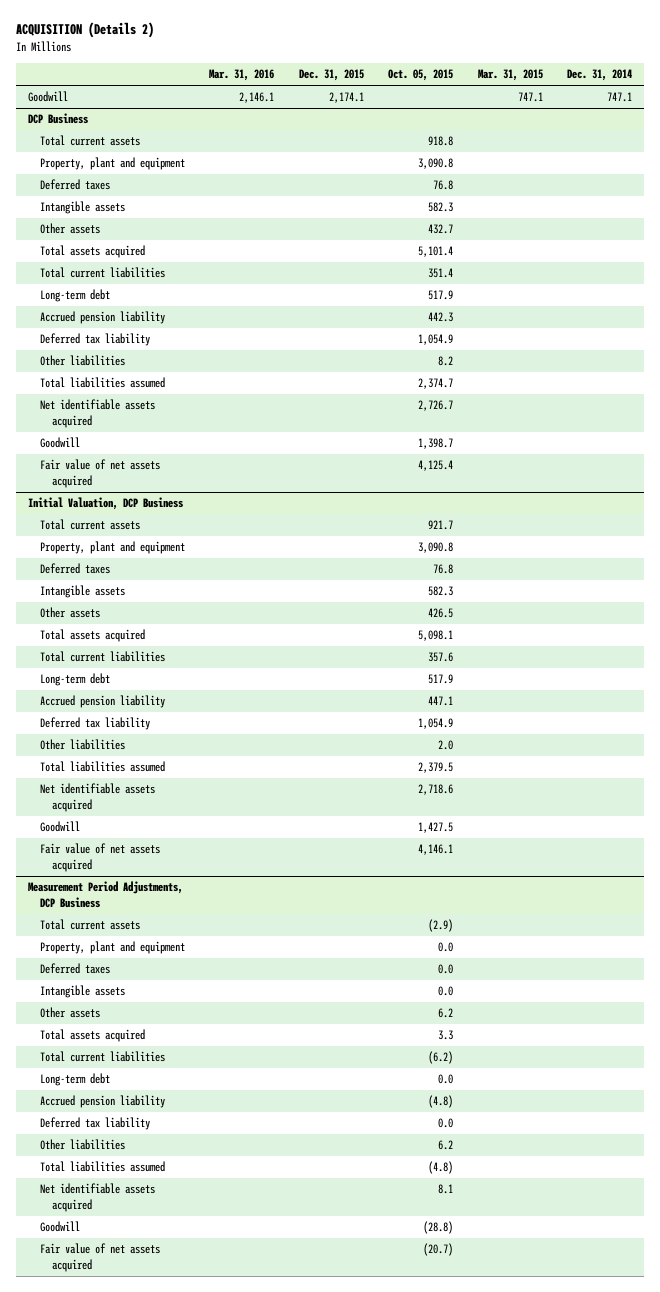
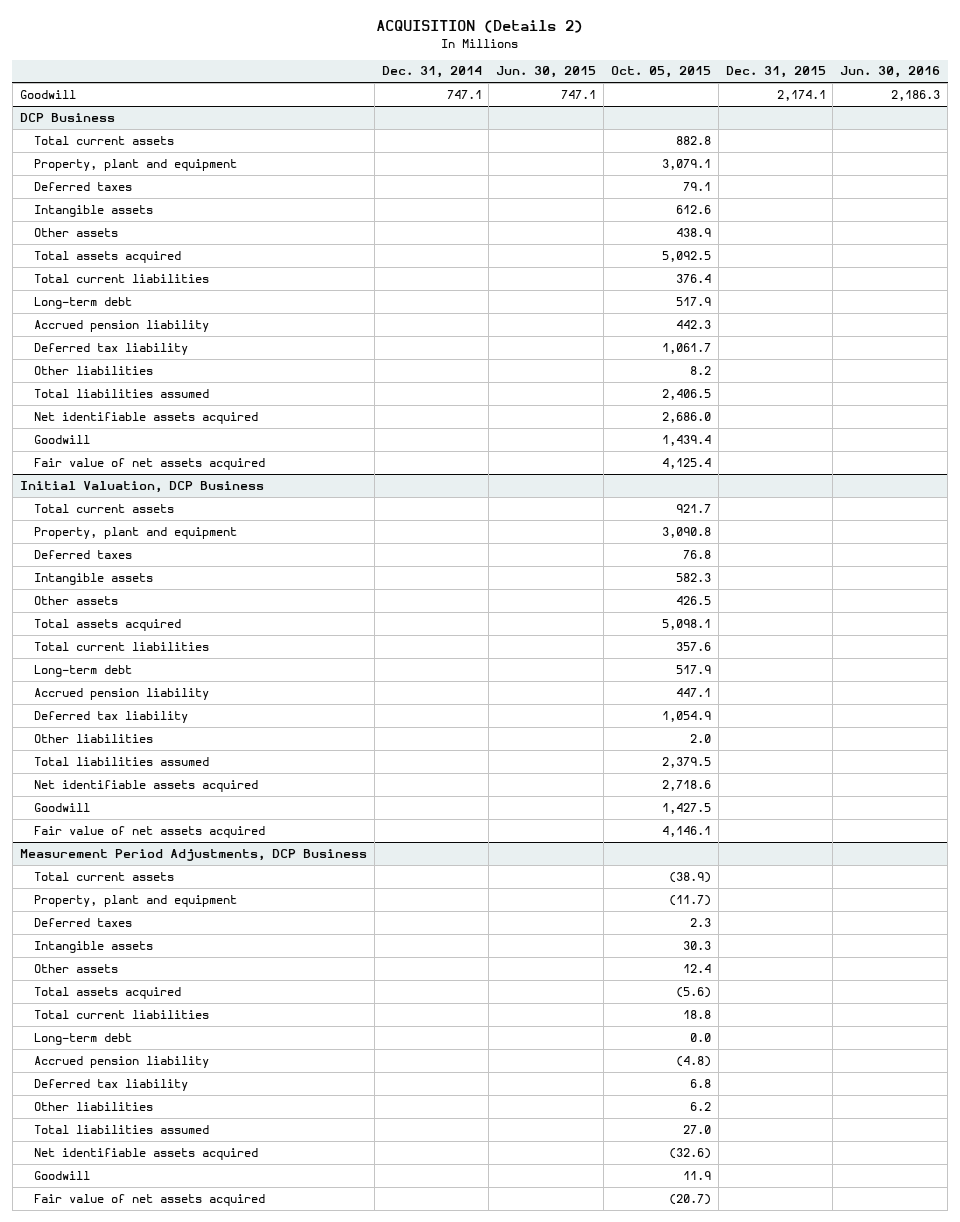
- | Mar. 31, 2016 | Dec. 31, 2015 | Oct. 05, 2015 | Mar. 31, 2015 | Dec. 31, 2014
+ | Dec. 31, 2014 | Jun. 30, 2015 | Oct. 05, 2015 | Dec. 31, 2015 | Jun. 30, 2016
@ DCP Business
- Total current assets | | | 918.8 | |
- Property, plant and equipment | | | 3,090.8 | |
- Deferred taxes | | | 76.8 | |
- Intangible assets | | | 582.3 | |
- Other assets | | | 432.7 | |
- Total assets acquired | | | 5,101.4 | |
- Total current liabilities | | | 351.4 | |
+ Total current assets | | | 882.8 | |
+ Property, plant and equipment | | | 3,079.1 | |
+ Deferred taxes | | | 79.1 | |
+ Intangible assets | | | 612.6 | |
+ Other assets | | | 438.9 | |
+ Total assets acquired | | | 5,092.5 | |
+ Total current liabilities | | | 376.4 | |
- Deferred tax liability | | | 1,054.9 | |
+ Deferred tax liability | | | 1,061.7 | |
- Total liabilities assumed | | | 2,374.7 | |
- Net identifiable assets acquired | | | 2,726.7 | |
- Goodwill | | | 1,398.7 | |
+ Total liabilities assumed | | | 2,406.5 | |
+ Net identifiable assets acquired | | | 2,686.0 | |
+ Goodwill | | | 1,439.4 | |
@ Measurement Period Adjustments, DCP Business
- Total current assets | | | (2.9) | |
- Property, plant and equipment | | | 0.0 | |
- Deferred taxes | | | 0.0 | |
- Intangible assets | | | 0.0 | |
- Other assets | | | 6.2 | |
- Total assets acquired | | | 3.3 | |
- Total current liabilities | | | (6.2) | |
+ Total current assets | | | (38.9) | |
+ Property, plant and equipment | | | (11.7) | |
+ Deferred taxes | | | 2.3 | |
+ Intangible assets | | | 30.3 | |
+ Other assets | | | 12.4 | |
+ Total assets acquired | | | (5.6) | |
+ Total current liabilities | | | 18.8 | |
- Deferred tax liability | | | 0.0 | |
+ Deferred tax liability | | | 6.8 | |
- Total liabilities assumed | | | (4.8) | |
- Net identifiable assets acquired | | | 8.1 | |
- Goodwill | | | (28.8) | |
+ Total liabilities assumed | | | 27.0 | |
+ Net identifiable assets acquired | | | (32.6) | |
+ Goodwill | | | 11.9 | |

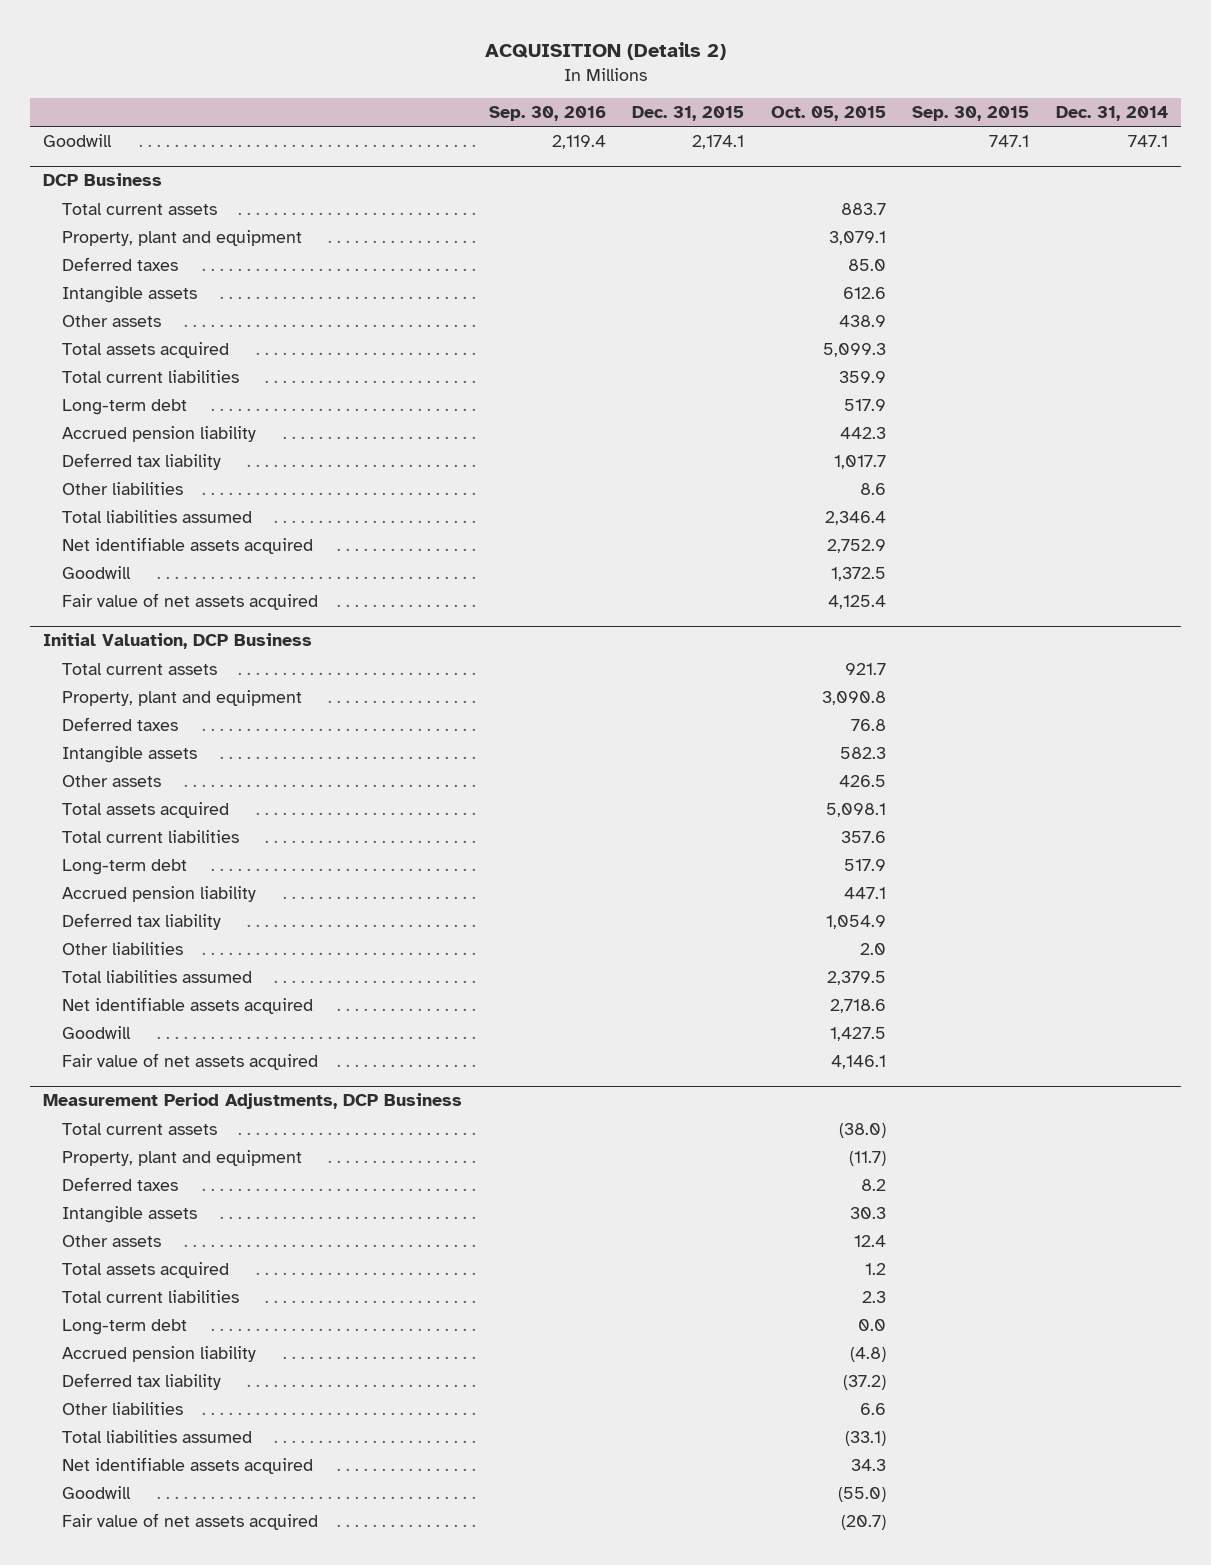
- | Dec. 31, 2014 | Jun. 30, 2015 | Oct. 05, 2015 | Dec. 31, 2015 | Jun. 30, 2016
+ | Sep. 30, 2016 | Dec. 31, 2015 | Oct. 05, 2015 | Sep. 30, 2015 | Dec. 31, 2014
@ DCP Business
- Total current assets | | | 882.8 | |
+ Total current assets | | | 883.7 | |
- Deferred taxes | | | 79.1 | |
+ Deferred taxes | | | 85.0 | |
- Total assets acquired | | | 5,092.5 | |
- Total current liabilities | | | 376.4 | |
+ Total assets acquired | | | 5,099.3 | |
+ Total current liabilities | | | 359.9 | |
- Deferred tax liability | | | 1,061.7 | |
- Other liabilities | | | 8.2 | |
- Total liabilities assumed | | | 2,406.5 | |
- Net identifiable assets acquired | | | 2,686.0 | |
- Goodwill | | | 1,439.4 | |
+ Deferred tax liability | | | 1,017.7 | |
+ Other liabilities | | | 8.6 | |
+ Total liabilities assumed | | | 2,346.4 | |
+ Net identifiable assets acquired | | | 2,752.9 | |
+ Goodwill | | | 1,372.5 | |
@ Measurement Period Adjustments, DCP Business
- Total current assets | | | (38.9) | |
+ Total current assets | | | (38.0) | |
- Deferred taxes | | | 2.3 | |
+ Deferred taxes | | | 8.2 | |
- Total assets acquired | | | (5.6) | |
- Total current liabilities | | | 18.8 | |
+ Total assets acquired | | | 1.2 | |
+ Total current liabilities | | | 2.3 | |
- Deferred tax liability | | | 6.8 | |
- Other liabilities | | | 6.2 | |
- Total liabilities assumed | | | 27.0 | |
- Net identifiable assets acquired | | | (32.6) | |
- Goodwill | | | 11.9 | |
+ Deferred tax liability | | | (37.2) | |
+ Other liabilities | | | 6.6 | |
+ Total liabilities assumed | | | (33.1) | |
+ Net identifiable assets acquired | | | 34.3 | |
+ Goodwill | | | (55.0) | |

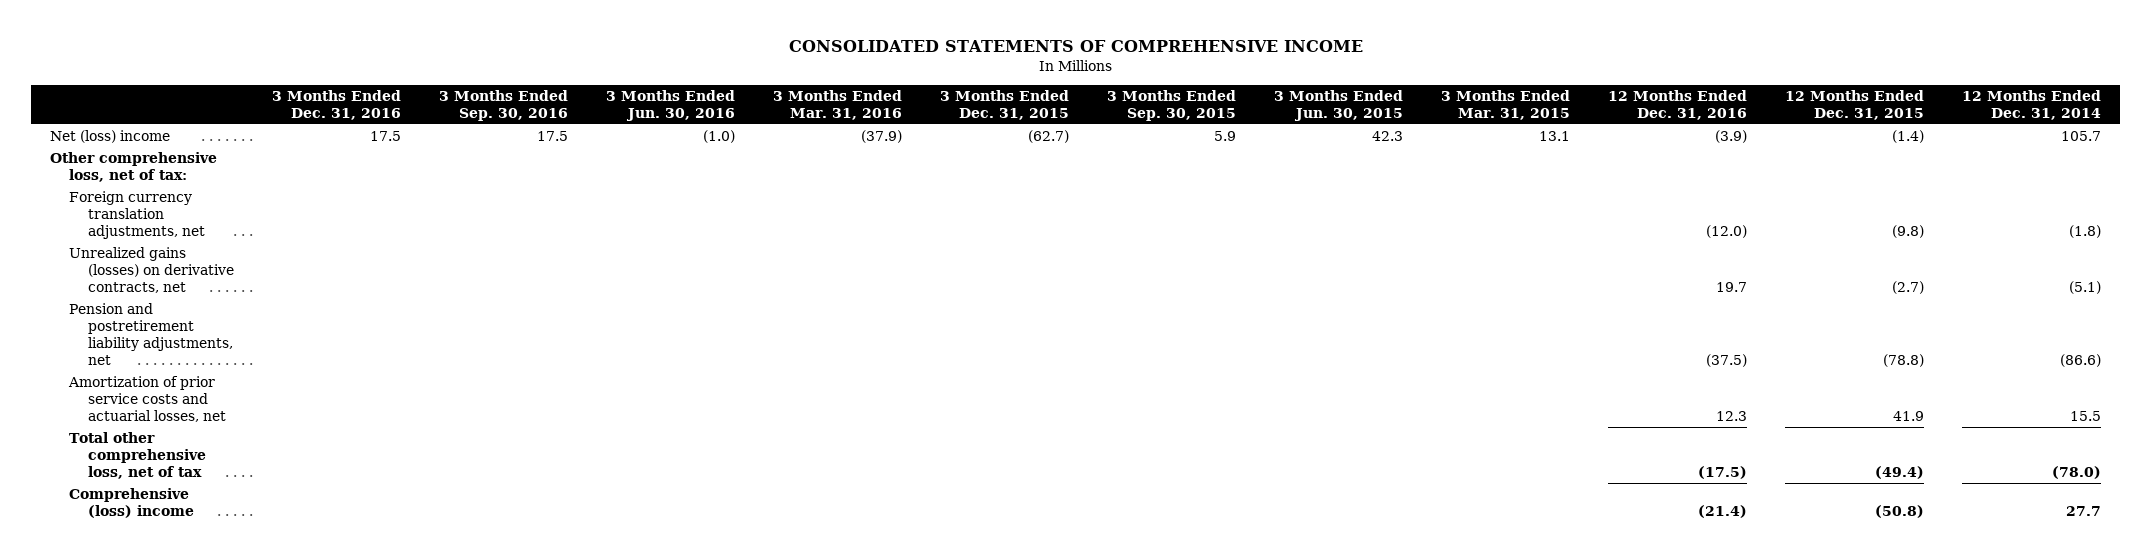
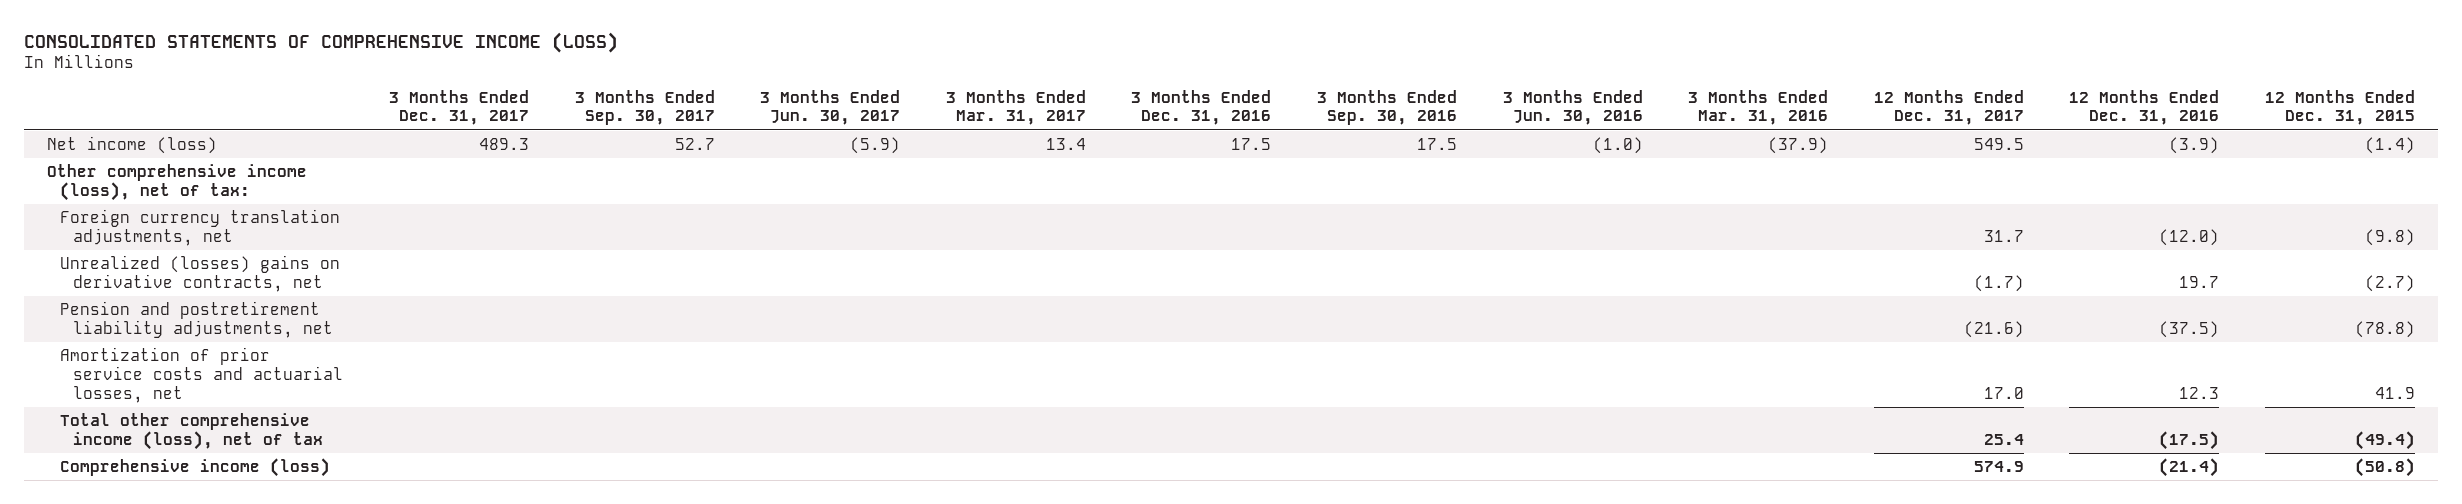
- CONSOLIDATED STATEMENTS OF COMPREHENSIVE INCOME
+ CONSOLIDATED STATEMENTS OF COMPREHENSIVE INCOME (LOSS)
- | 3 Months Ended Dec. 31, 2016 | 3 Months Ended Sep. 30, 2016 | 3 Months Ended Jun. 30, 2016 | 3 Months Ended Mar. 31, 2016 | 3 Months Ended Dec. 31, 2015 | 3 Months Ended Sep. 30, 2015 | 3 Months Ended Jun. 30, 2015 | 3 Months Ended Mar. 31, 2015 | 12 Months Ended Dec. 31, 2016 | 12 Months Ended Dec. 31, 2015 | 12 Months Ended Dec. 31, 2014
+ | 3 Months Ended Dec. 31, 2017 | 3 Months Ended Sep. 30, 2017 | 3 Months Ended Jun. 30, 2017 | 3 Months Ended Mar. 31, 2017 | 3 Months Ended Dec. 31, 2016 | 3 Months Ended Sep. 30, 2016 | 3 Months Ended Jun. 30, 2016 | 3 Months Ended Mar. 31, 2016 | 12 Months Ended Dec. 31, 2017 | 12 Months Ended Dec. 31, 2016 | 12 Months Ended Dec. 31, 2015
- Net (loss) income | 17.5 | 17.5 | (1.0) | (37.9) | (62.7) | 5.9 | 42.3 | 13.1 | (3.9) | (1.4) | 105.7
- Other comprehensive loss, net of tax:
+ Net income (loss) | 489.3 | 52.7 | (5.9) | 13.4 | 17.5 | 17.5 | (1.0) | (37.9) | 549.5 | (3.9) | (1.4)
+ Other comprehensive income (loss), net of tax:
- Unrealized gains (losses) on derivative contracts, net | | | | | | | | | 19.7 | (2.7) | (5.1)
+ Unrealized (losses) gains on derivative contracts, net | | | | | | | | | (1.7) | 19.7 | (2.7)
- Total other comprehensive loss, net of tax | | | | | | | | | (17.5) | (49.4) | (78.0)
- Comprehensive (loss) income | | | | | | | | | (21.4) | (50.8) | 27.7
+ Total other comprehensive income (loss), net of tax | | | | | | | | | 25.4 | (17.5) | (49.4)
+ Comprehensive income (loss) | | | | | | | | | 574.9 | (21.4) | (50.8)

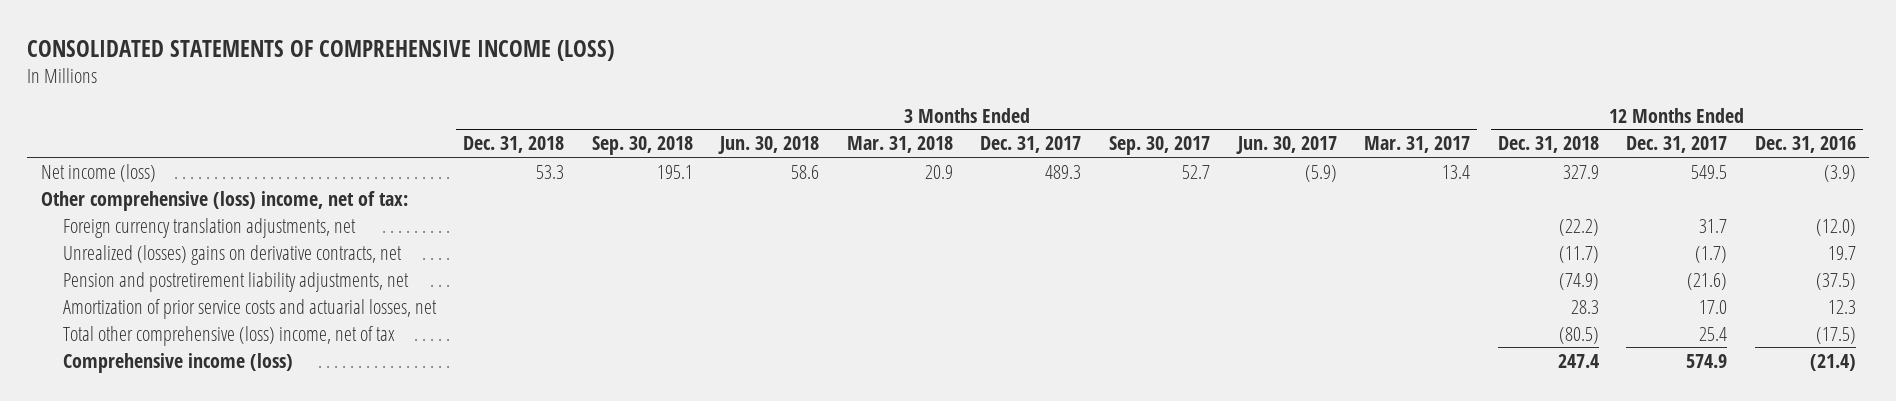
- | 3 Months Ended Dec. 31, 2017 | 3 Months Ended Sep. 30, 2017 | 3 Months Ended Jun. 30, 2017 | 3 Months Ended Mar. 31, 2017 | 3 Months Ended Dec. 31, 2016 | 3 Months Ended Sep. 30, 2016 | 3 Months Ended Jun. 30, 2016 | 3 Months Ended Mar. 31, 2016 | 12 Months Ended Dec. 31, 2017 | 12 Months Ended Dec. 31, 2016 | 12 Months Ended Dec. 31, 2015
+ | 3 Months Ended Dec. 31, 2018 | 3 Months Ended Sep. 30, 2018 | 3 Months Ended Jun. 30, 2018 | 3 Months Ended Mar. 31, 2018 | 3 Months Ended Dec. 31, 2017 | 3 Months Ended Sep. 30, 2017 | 3 Months Ended Jun. 30, 2017 | 3 Months Ended Mar. 31, 2017 | 12 Months Ended Dec. 31, 2018 | 12 Months Ended Dec. 31, 2017 | 12 Months Ended Dec. 31, 2016
- Other comprehensive income (loss), net of tax:
+ Other comprehensive (loss) income, net of tax:
- Total other comprehensive income (loss), net of tax | | | | | | | | | 25.4 | (17.5) | (49.4)
+ Total other comprehensive (loss) income, net of tax | | | | | | | | | (80.5) | 25.4 | (17.5)

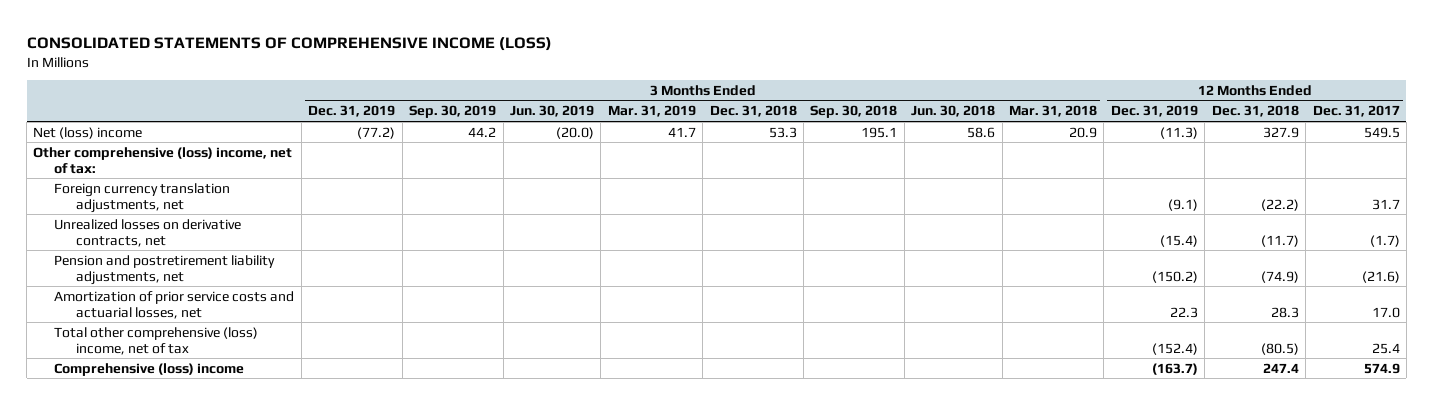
- | 3 Months Ended Dec. 31, 2018 | 3 Months Ended Sep. 30, 2018 | 3 Months Ended Jun. 30, 2018 | 3 Months Ended Mar. 31, 2018 | 3 Months Ended Dec. 31, 2017 | 3 Months Ended Sep. 30, 2017 | 3 Months Ended Jun. 30, 2017 | 3 Months Ended Mar. 31, 2017 | 12 Months Ended Dec. 31, 2018 | 12 Months Ended Dec. 31, 2017 | 12 Months Ended Dec. 31, 2016
+ | 3 Months Ended Dec. 31, 2019 | 3 Months Ended Sep. 30, 2019 | 3 Months Ended Jun. 30, 2019 | 3 Months Ended Mar. 31, 2019 | 3 Months Ended Dec. 31, 2018 | 3 Months Ended Sep. 30, 2018 | 3 Months Ended Jun. 30, 2018 | 3 Months Ended Mar. 31, 2018 | 12 Months Ended Dec. 31, 2019 | 12 Months Ended Dec. 31, 2018 | 12 Months Ended Dec. 31, 2017
- Net income (loss) | 53.3 | 195.1 | 58.6 | 20.9 | 489.3 | 52.7 | (5.9) | 13.4 | 327.9 | 549.5 | (3.9)
+ Net (loss) income | (77.2) | 44.2 | (20.0) | 41.7 | 53.3 | 195.1 | 58.6 | 20.9 | (11.3) | 327.9 | 549.5
- Unrealized (losses) gains on derivative contracts, net | | | | | | | | | (11.7) | (1.7) | 19.7
+ Unrealized losses on derivative contracts, net | | | | | | | | | (15.4) | (11.7) | (1.7)
- Comprehensive income (loss) | | | | | | | | | 247.4 | 574.9 | (21.4)
+ Comprehensive (loss) income | | | | | | | | | (163.7) | 247.4 | 574.9

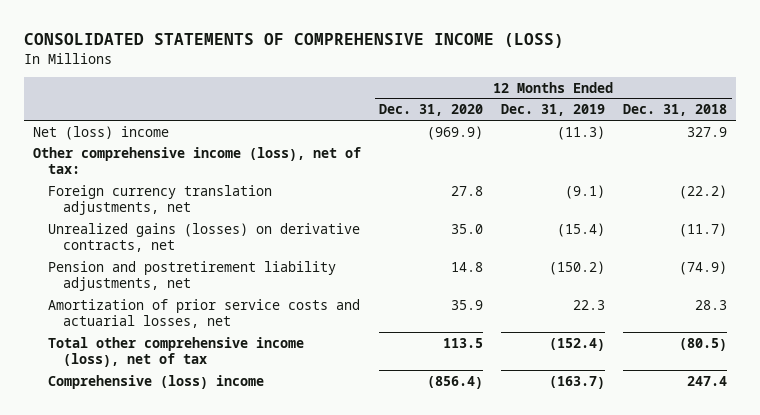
- | 3 Months Ended Dec. 31, 2019 | 3 Months Ended Sep. 30, 2019 | 3 Months Ended Jun. 30, 2019 | 3 Months Ended Mar. 31, 2019 | 3 Months Ended Dec. 31, 2018 | 3 Months Ended Sep. 30, 2018 | 3 Months Ended Jun. 30, 2018 | 3 Months Ended Mar. 31, 2018 | 12 Months Ended Dec. 31, 2019 | 12 Months Ended Dec. 31, 2018 | 12 Months Ended Dec. 31, 2017
+ | 12 Months Ended Dec. 31, 2020 | 12 Months Ended Dec. 31, 2019 | 12 Months Ended Dec. 31, 2018
- Other comprehensive (loss) income, net of tax:
+ Other comprehensive income (loss), net of tax:
- Unrealized losses on derivative contracts, net | | | | | | | | | (15.4) | (11.7) | (1.7)
+ Unrealized gains (losses) on derivative contracts, net | 35.0 | (15.4) | (11.7)
- Total other comprehensive (loss) income, net of tax | | | | | | | | | (152.4) | (80.5) | 25.4
+ Total other comprehensive income (loss), net of tax | 113.5 | (152.4) | (80.5)

